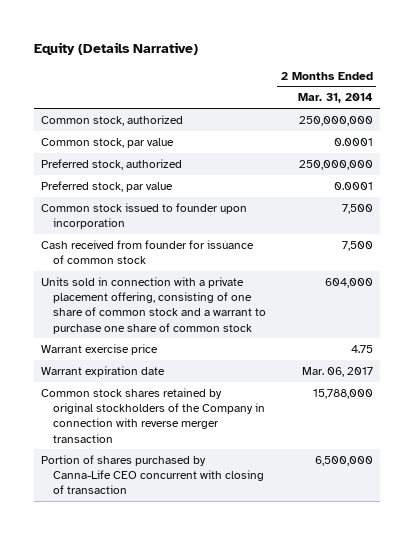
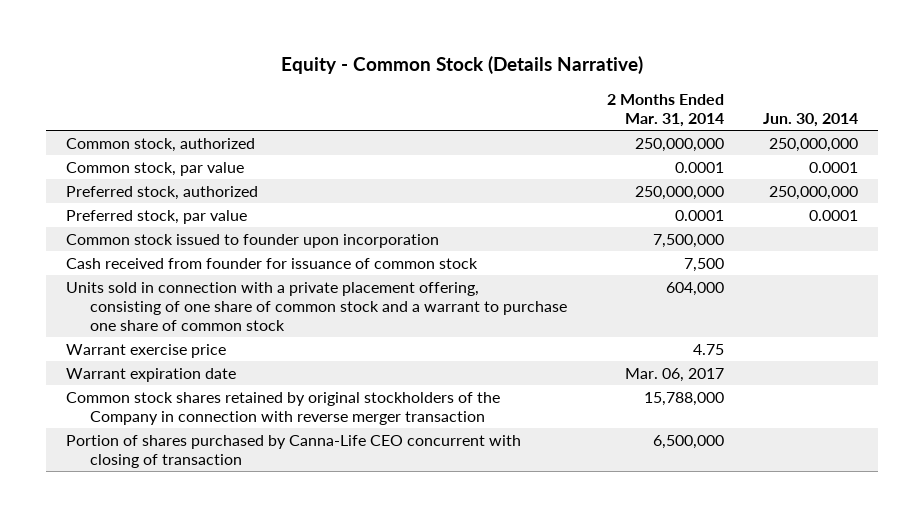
- Equity (Details Narrative)
+ Equity - Common Stock (Details Narrative)
- | 2 Months Ended Mar. 31, 2014
+ | 2 Months Ended Mar. 31, 2014 | Jun. 30, 2014
- Common stock issued to founder upon incorporation | 7,500
+ Common stock issued to founder upon incorporation | 7,500,000 |

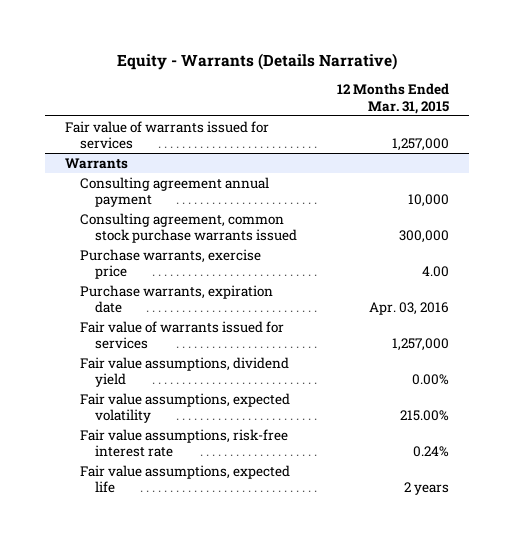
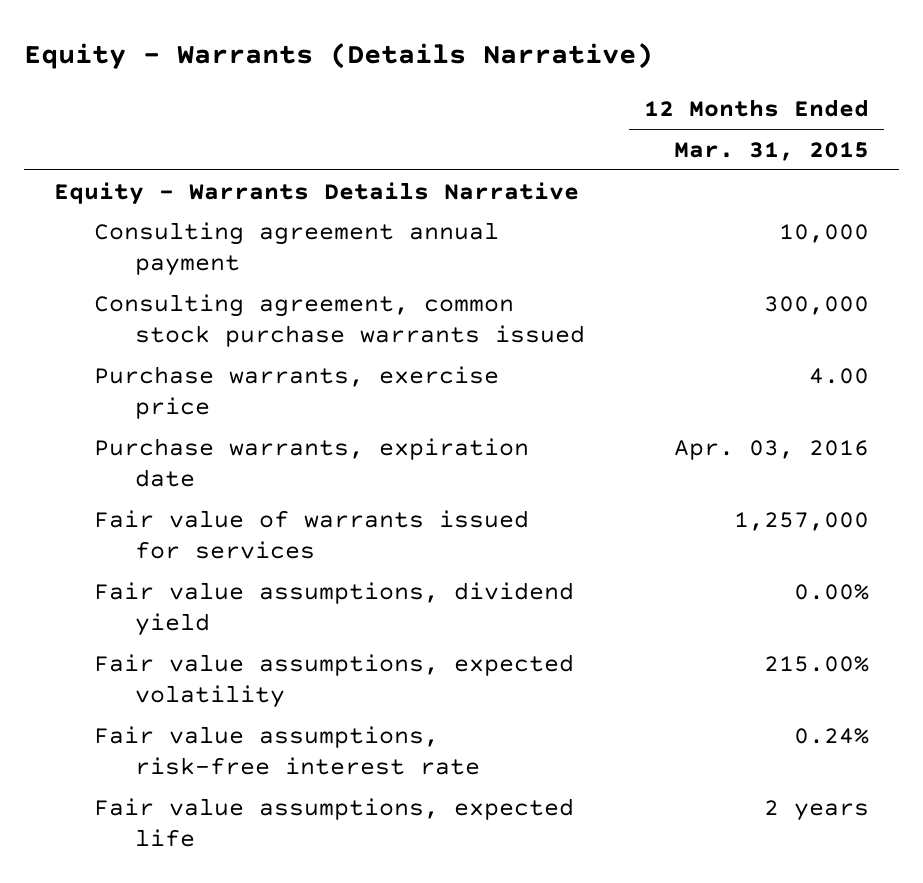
- Fair value of warrants issued for services | 1,257,000
- Warrants
+ Equity - Warrants Details Narrative

